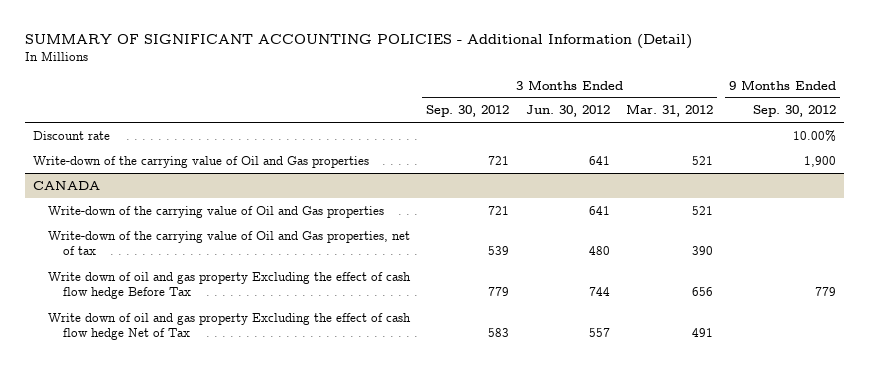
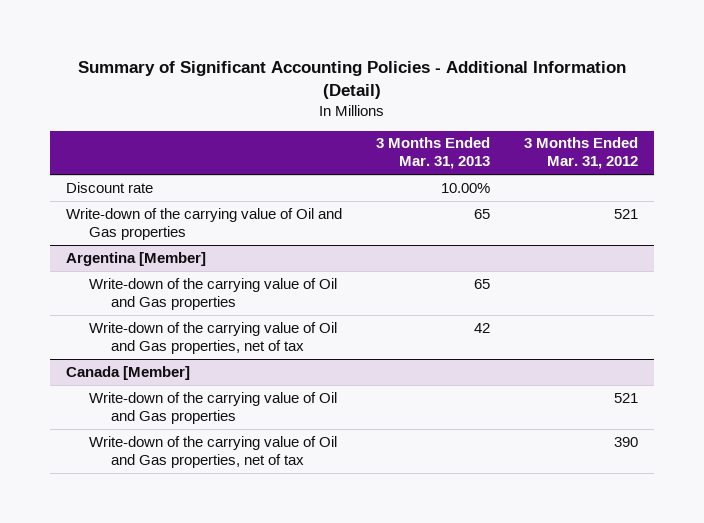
- SUMMARY OF SIGNIFICANT ACCOUNTING POLICIES - Additional Information (Detail)
+ Summary of Significant Accounting Policies - Additional Information (Detail)
- | 3 Months Ended Sep. 30, 2012 | 3 Months Ended Jun. 30, 2012 | 3 Months Ended Mar. 31, 2012 | 9 Months Ended Sep. 30, 2012
+ | 3 Months Ended Mar. 31, 2013 | 3 Months Ended Mar. 31, 2012
- CANADA
+ Argentina [Member]
+ Write-down of the carrying value of Oil and Gas properties | 65 |
+ Write-down of the carrying value of Oil and Gas properties, net of tax | 42 |
+ Canada [Member]
- Write down of oil and gas property Excluding the effect of cash flow hedge Before Tax | 779 | 744 | 656 | 779
- Write down of oil and gas property Excluding the effect of cash flow hedge Net of Tax | 583 | 557 | 491 |

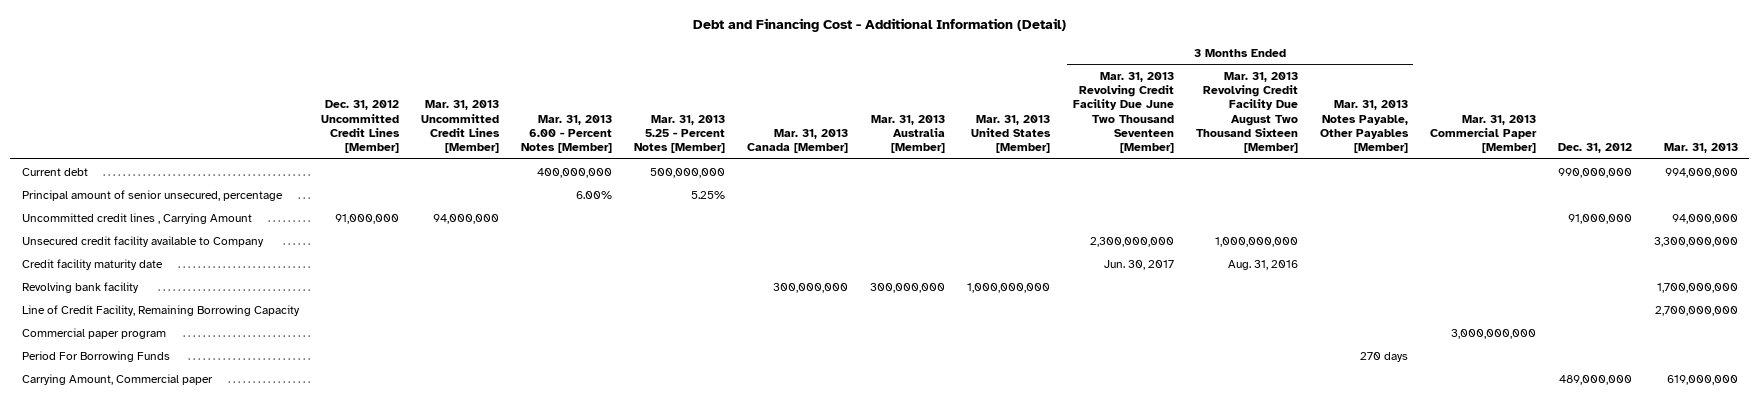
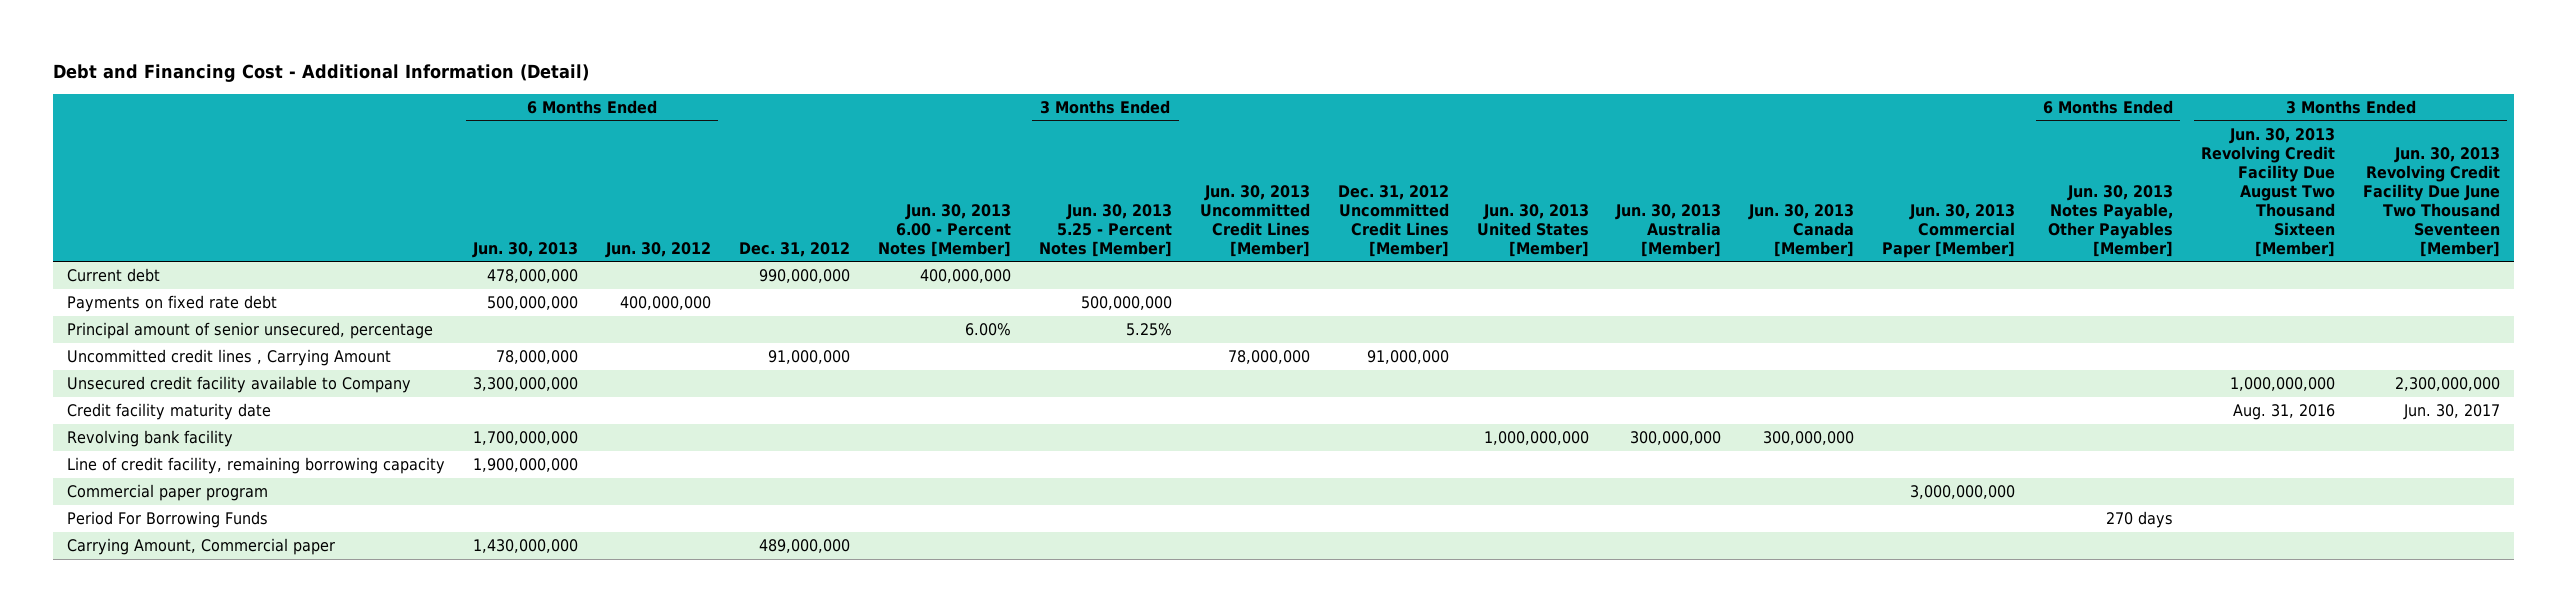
- | Dec. 31, 2012 Uncommitted Credit Lines [Member] | Mar. 31, 2013 Uncommitted Credit Lines [Member] | Mar. 31, 2013 6.00 - Percent Notes [Member] | Mar. 31, 2013 5.25 - Percent Notes [Member] | Mar. 31, 2013 Canada [Member] | Mar. 31, 2013 Australia [Member] | Mar. 31, 2013 United States [Member] | 3 Months Ended Mar. 31, 2013 Revolving Credit Facility Due June Two Thousand Seventeen [Member] | 3 Months Ended Mar. 31, 2013 Revolving Credit Facility Due August Two Thousand Sixteen [Member] | 3 Months Ended Mar. 31, 2013 Notes Payable, Other Payables [Member] | Mar. 31, 2013 Commercial Paper [Member] | Dec. 31, 2012 | Mar. 31, 2013
+ | 6 Months Ended Jun. 30, 2013 | 6 Months Ended Jun. 30, 2012 | Dec. 31, 2012 | Jun. 30, 2013 6.00 - Percent Notes [Member] | 3 Months Ended Jun. 30, 2013 5.25 - Percent Notes [Member] | Jun. 30, 2013 Uncommitted Credit Lines [Member] | Dec. 31, 2012 Uncommitted Credit Lines [Member] | Jun. 30, 2013 United States [Member] | Jun. 30, 2013 Australia [Member] | Jun. 30, 2013 Canada [Member] | Jun. 30, 2013 Commercial Paper [Member] | 6 Months Ended Jun. 30, 2013 Notes Payable, Other Payables [Member] | 3 Months Ended Jun. 30, 2013 Revolving Credit Facility Due August Two Thousand Sixteen [Member] | 3 Months Ended Jun. 30, 2013 Revolving Credit Facility Due June Two Thousand Seventeen [Member]
+ Payments on fixed rate debt | 500,000,000 | 400,000,000 | | | 500,000,000 | | | | | | | | |
- Line of Credit Facility, Remaining Borrowing Capacity | | | | | | | | | | | | | 2,700,000,000
+ Line of credit facility, remaining borrowing capacity | 1,900,000,000 | | | | | | | | | | | | |

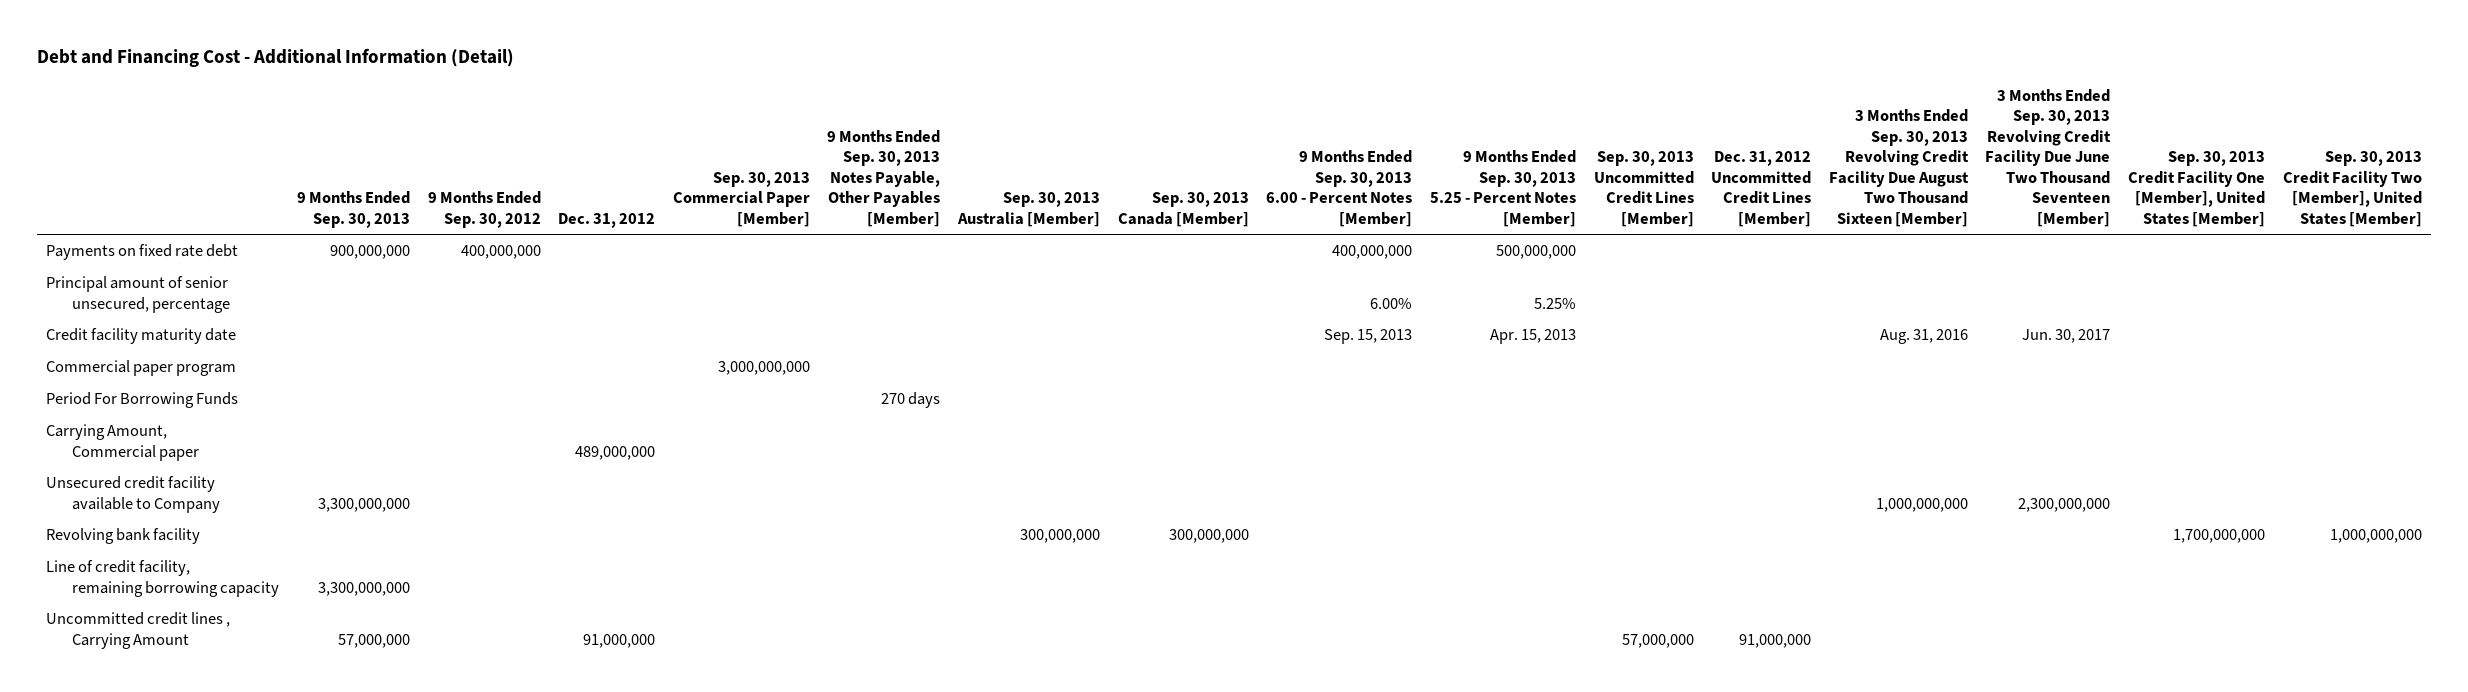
- | 6 Months Ended Jun. 30, 2013 | 6 Months Ended Jun. 30, 2012 | Dec. 31, 2012 | Jun. 30, 2013 6.00 - Percent Notes [Member] | 3 Months Ended Jun. 30, 2013 5.25 - Percent Notes [Member] | Jun. 30, 2013 Uncommitted Credit Lines [Member] | Dec. 31, 2012 Uncommitted Credit Lines [Member] | Jun. 30, 2013 United States [Member] | Jun. 30, 2013 Australia [Member] | Jun. 30, 2013 Canada [Member] | Jun. 30, 2013 Commercial Paper [Member] | 6 Months Ended Jun. 30, 2013 Notes Payable, Other Payables [Member] | 3 Months Ended Jun. 30, 2013 Revolving Credit Facility Due August Two Thousand Sixteen [Member] | 3 Months Ended Jun. 30, 2013 Revolving Credit Facility Due June Two Thousand Seventeen [Member]
+ | 9 Months Ended Sep. 30, 2013 | 9 Months Ended Sep. 30, 2012 | Dec. 31, 2012 | Sep. 30, 2013 Commercial Paper [Member] | 9 Months Ended Sep. 30, 2013 Notes Payable, Other Payables [Member] | Sep. 30, 2013 Australia [Member] | Sep. 30, 2013 Canada [Member] | 9 Months Ended Sep. 30, 2013 6.00 - Percent Notes [Member] | 9 Months Ended Sep. 30, 2013 5.25 - Percent Notes [Member] | Sep. 30, 2013 Uncommitted Credit Lines [Member] | Dec. 31, 2012 Uncommitted Credit Lines [Member] | 3 Months Ended Sep. 30, 2013 Revolving Credit Facility Due August Two Thousand Sixteen [Member] | 3 Months Ended Sep. 30, 2013 Revolving Credit Facility Due June Two Thousand Seventeen [Member] | Sep. 30, 2013 Credit Facility One [Member], United States [Member] | Sep. 30, 2013 Credit Facility Two [Member], United States [Member]
- Current debt | 478,000,000 | | 990,000,000 | 400,000,000 | | | | | | | | | |
moved down: Unsecured credit facility available to Company | 3,300,000,000 | | | | | | | | | | | 1,000,000,000 | 2,300,000,000 | |
moved down: Revolving bank facility | | | | | | 300,000,000 | 300,000,000 | | | | | | | 1,700,000,000 | 1,000,000,000
moved down: Line of credit facility, remaining borrowing capacity | 3,300,000,000 | | | | | | | | | | | | | |
moved down: Uncommitted credit lines , Carrying Amount | 57,000,000 | | 91,000,000 | | | | | | | 57,000,000 | 91,000,000 | | | |

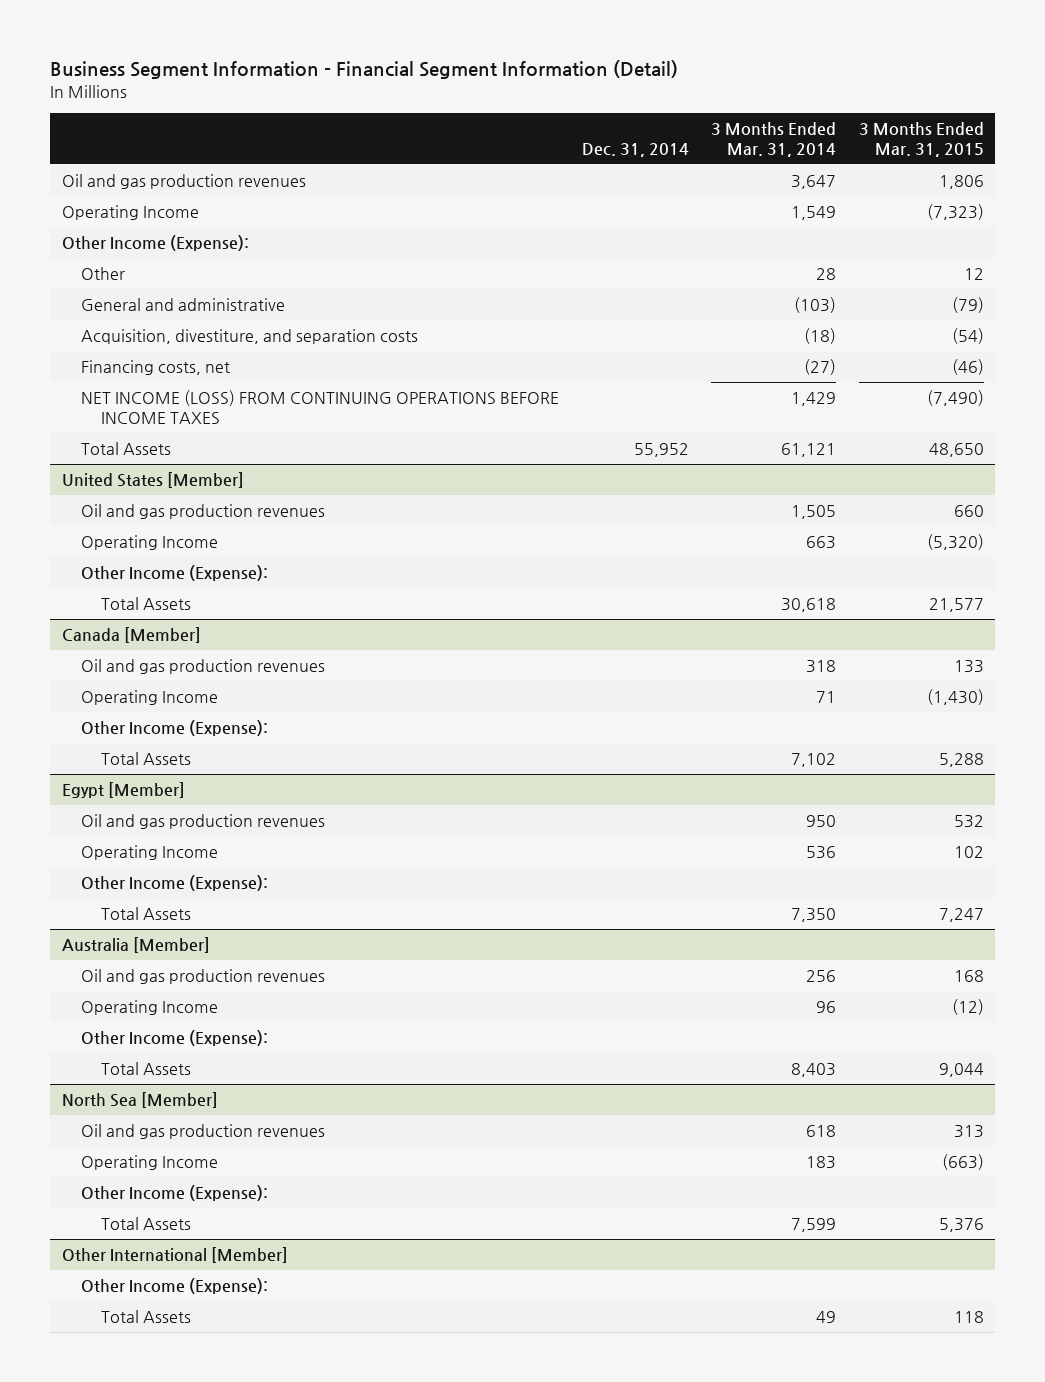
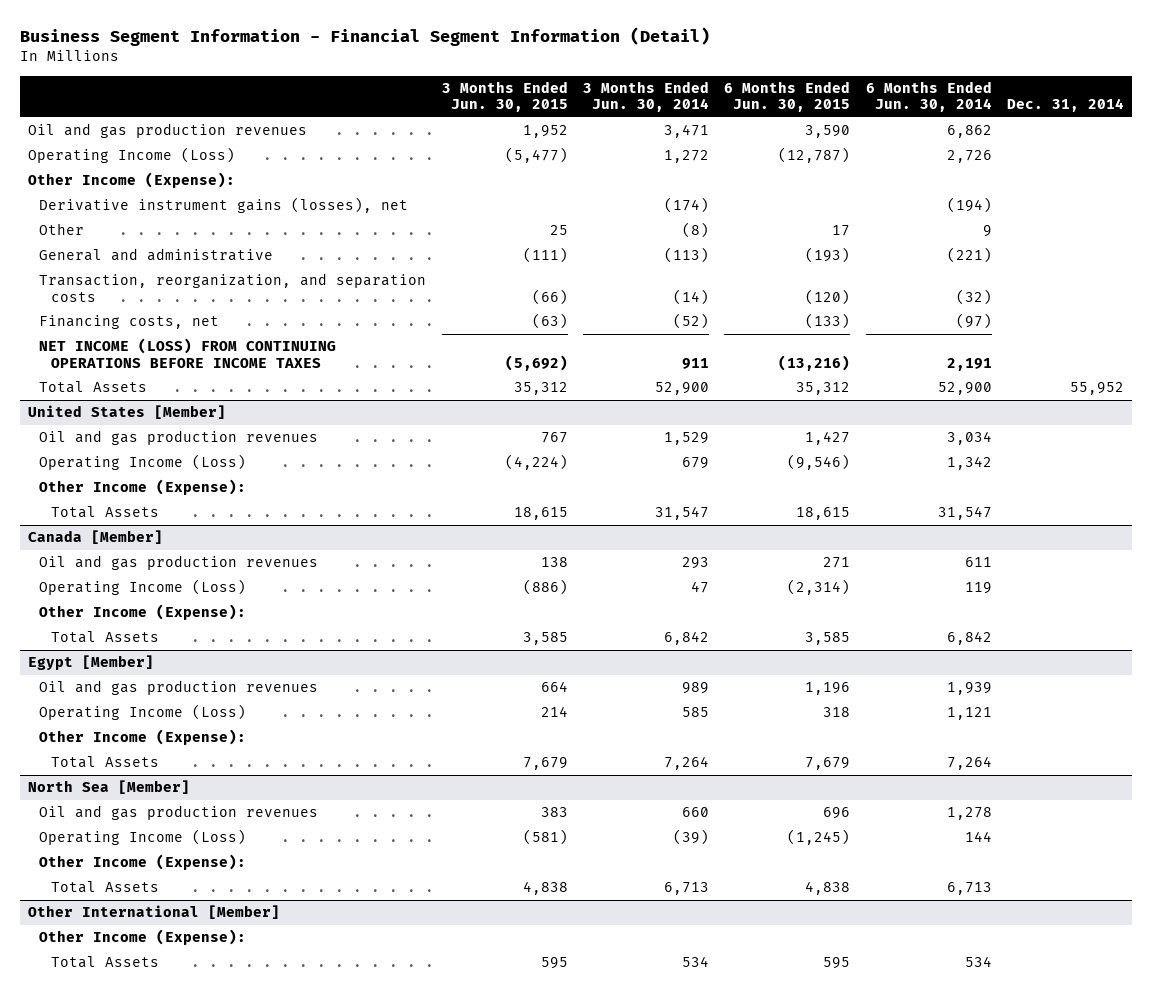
- | Dec. 31, 2014 | 3 Months Ended Mar. 31, 2014 | 3 Months Ended Mar. 31, 2015
+ | 3 Months Ended Jun. 30, 2015 | 3 Months Ended Jun. 30, 2014 | 6 Months Ended Jun. 30, 2015 | 6 Months Ended Jun. 30, 2014 | Dec. 31, 2014
- Operating Income | | 1,549 | (7,323)
+ Operating Income (Loss) | (5,477) | 1,272 | (12,787) | 2,726 |
+ Derivative instrument gains (losses), net | | (174) | | (194) |
- Acquisition, divestiture, and separation costs | | (18) | (54)
+ Transaction, reorganization, and separation costs | (66) | (14) | (120) | (32) |
@ United States [Member]
- Operating Income | | 663 | (5,320)
+ Operating Income (Loss) | (4,224) | 679 | (9,546) | 1,342 |
@ Canada [Member]
- Operating Income | | 71 | (1,430)
+ Operating Income (Loss) | (886) | 47 | (2,314) | 119 |
@ Egypt [Member]
- Operating Income | | 536 | 102
+ Operating Income (Loss) | 214 | 585 | 318 | 1,121 |
- Australia [Member]
- Oil and gas production revenues | | 256 | 168
- Operating Income | | 96 | (12)
- Other Income (Expense):
- Total Assets | | 8,403 | 9,044
@ North Sea [Member]
- Operating Income | | 183 | (663)
+ Operating Income (Loss) | (581) | (39) | (1,245) | 144 |

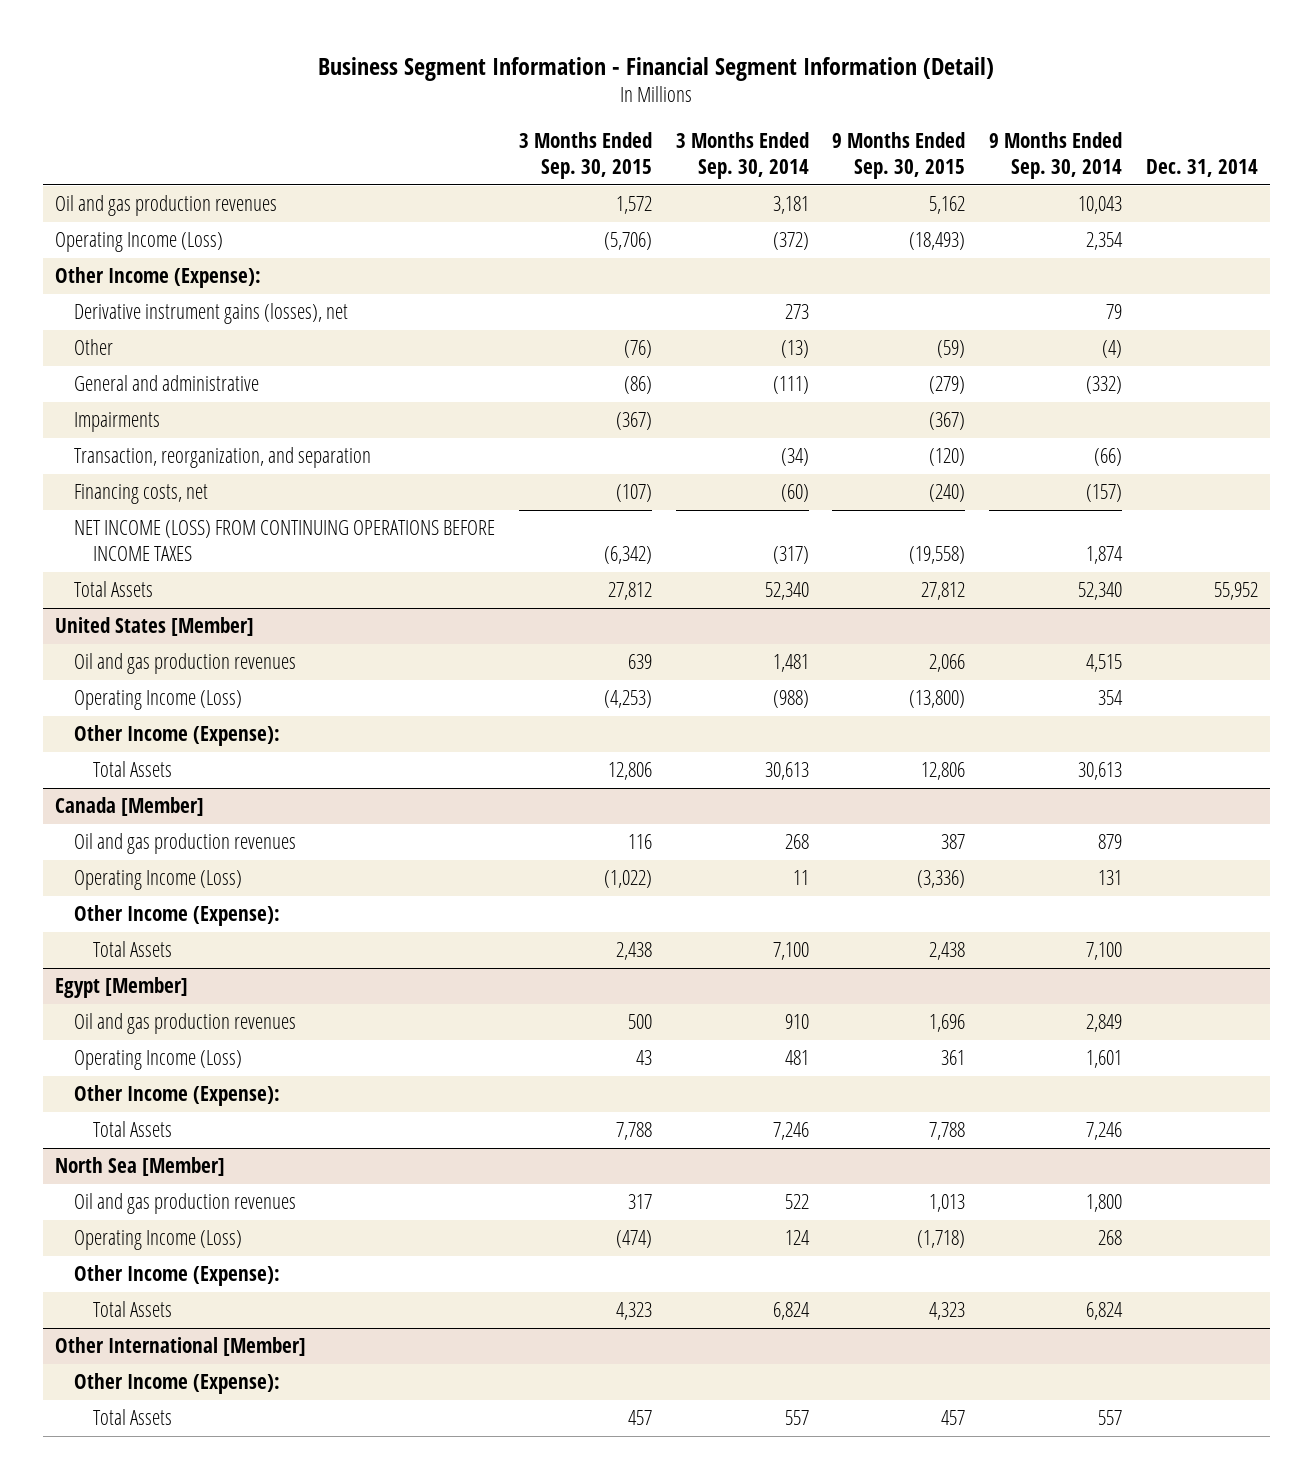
- | 3 Months Ended Jun. 30, 2015 | 3 Months Ended Jun. 30, 2014 | 6 Months Ended Jun. 30, 2015 | 6 Months Ended Jun. 30, 2014 | Dec. 31, 2014
+ | 3 Months Ended Sep. 30, 2015 | 3 Months Ended Sep. 30, 2014 | 9 Months Ended Sep. 30, 2015 | 9 Months Ended Sep. 30, 2014 | Dec. 31, 2014
- Transaction, reorganization, and separation costs | (66) | (14) | (120) | (32) |
+ Impairments | (367) | | (367) | |
+ Transaction, reorganization, and separation | | (34) | (120) | (66) |

